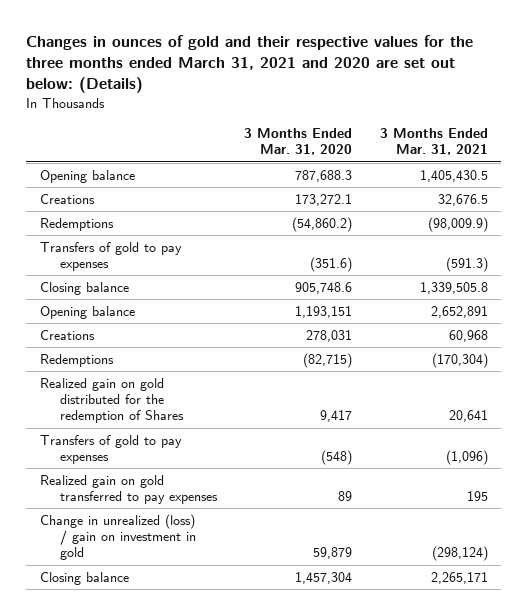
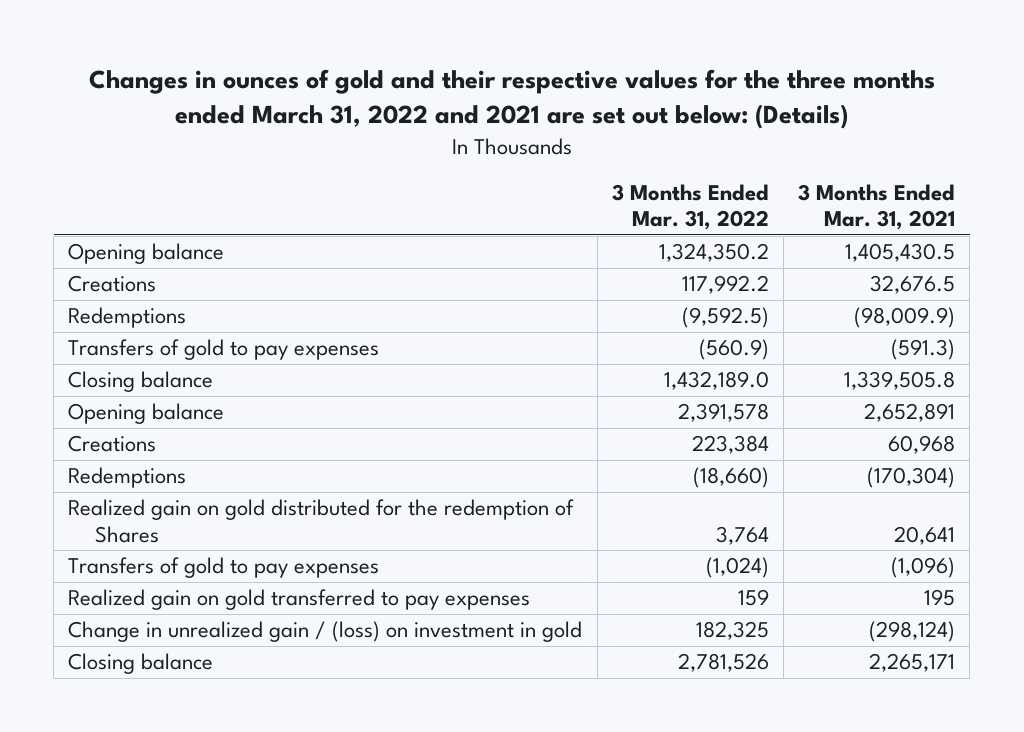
- Changes in ounces of gold and their respective values for the three months ended March 31, 2021 and 2020 are set out below: (Details)
+ Changes in ounces of gold and their respective values for the three months ended March 31, 2022 and 2021 are set out below: (Details)
- | 3 Months Ended Mar. 31, 2020 | 3 Months Ended Mar. 31, 2021
+ | 3 Months Ended Mar. 31, 2022 | 3 Months Ended Mar. 31, 2021
- Change in unrealized (loss) / gain on investment in gold | 59,879 | (298,124)
+ Change in unrealized gain / (loss) on investment in gold | 182,325 | (298,124)

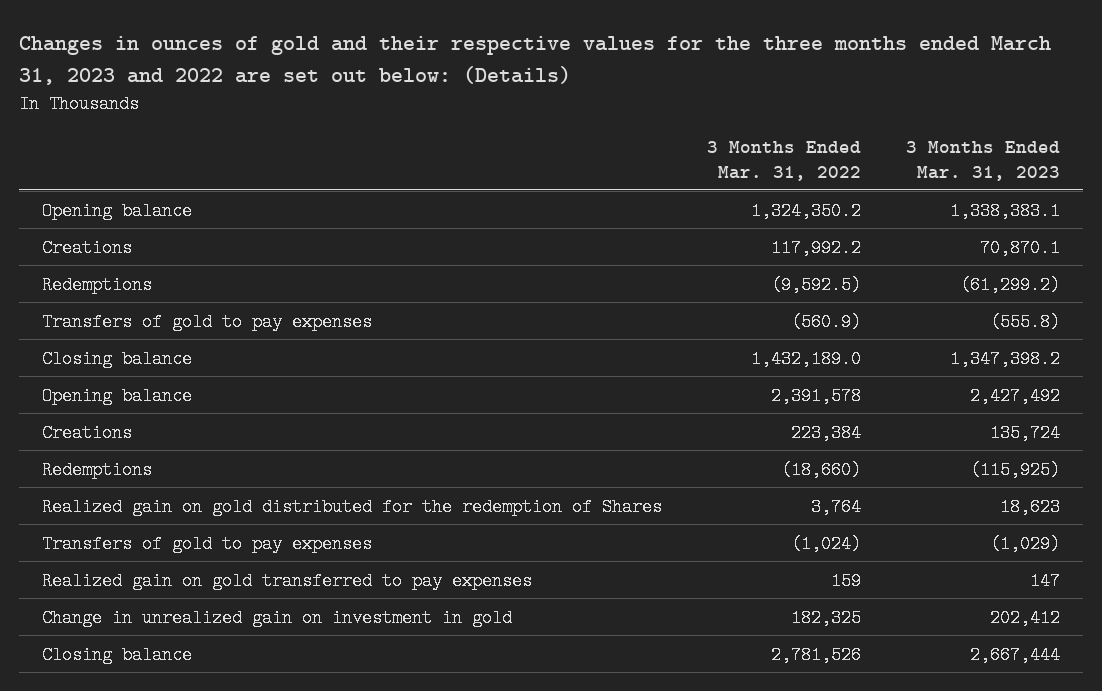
- Changes in ounces of gold and their respective values for the three months ended March 31, 2022 and 2021 are set out below: (Details)
+ Changes in ounces of gold and their respective values for the three months ended March 31, 2023 and 2022 are set out below: (Details)
- | 3 Months Ended Mar. 31, 2022 | 3 Months Ended Mar. 31, 2021
+ | 3 Months Ended Mar. 31, 2022 | 3 Months Ended Mar. 31, 2023
- Change in unrealized gain / (loss) on investment in gold | 182,325 | (298,124)
+ Change in unrealized gain on investment in gold | 182,325 | 202,412

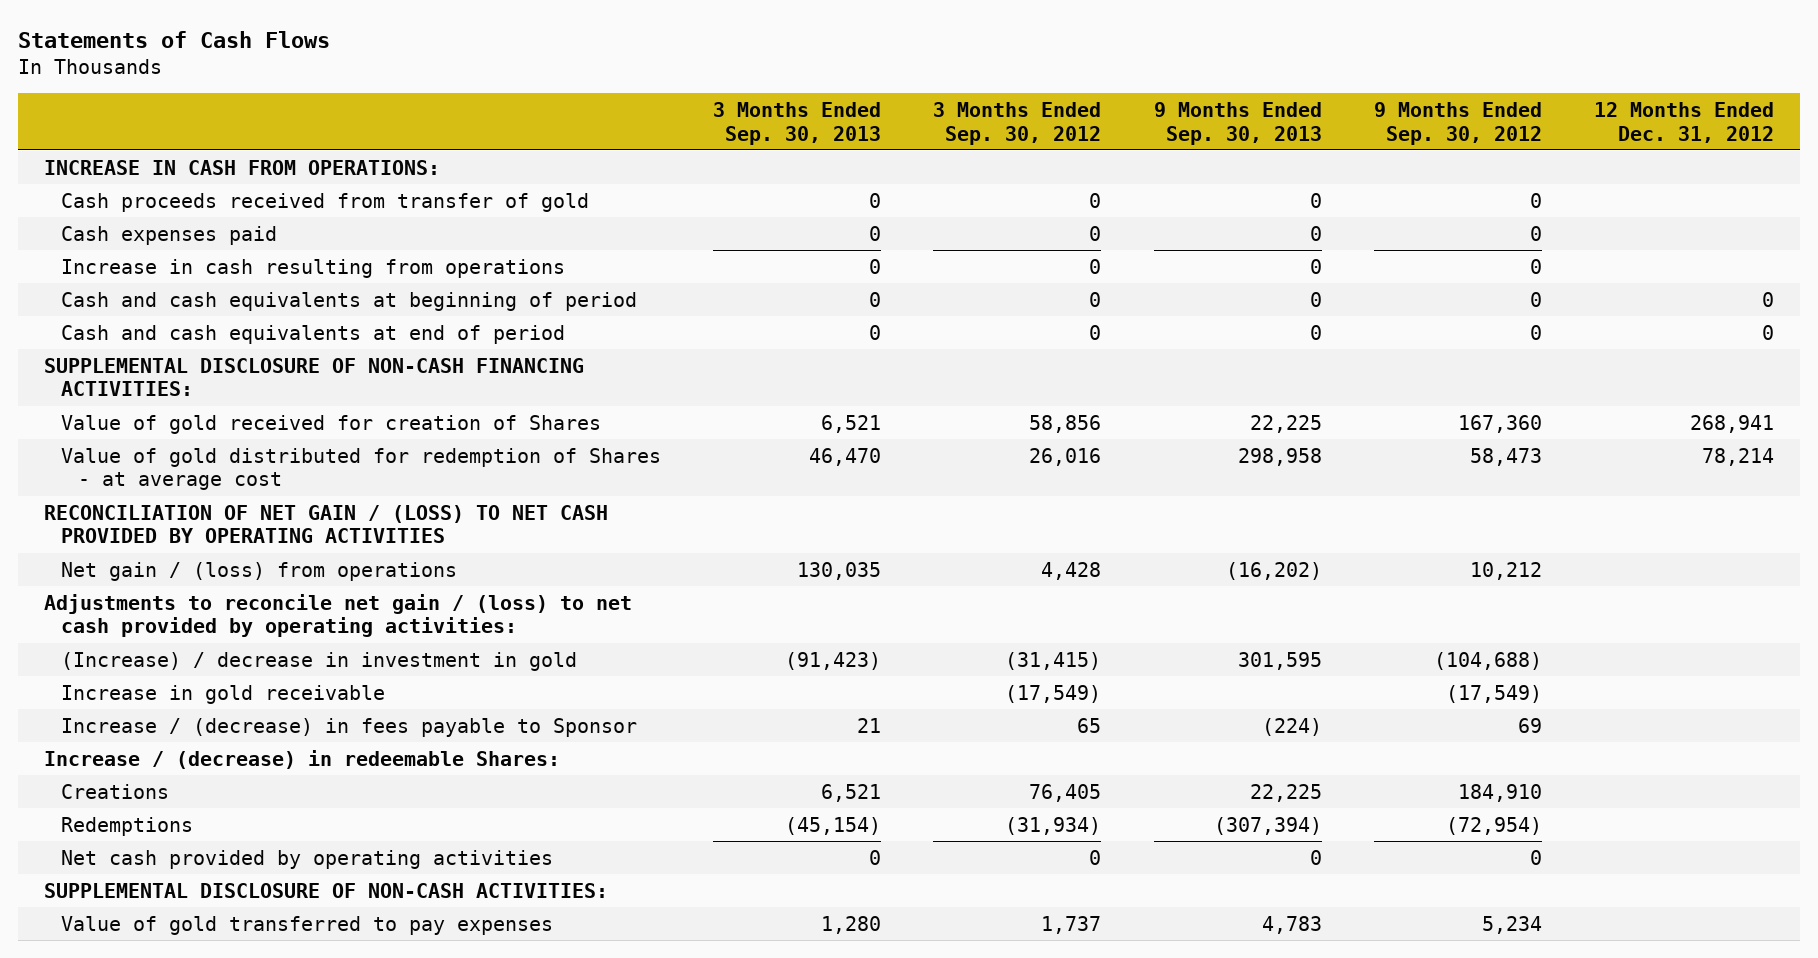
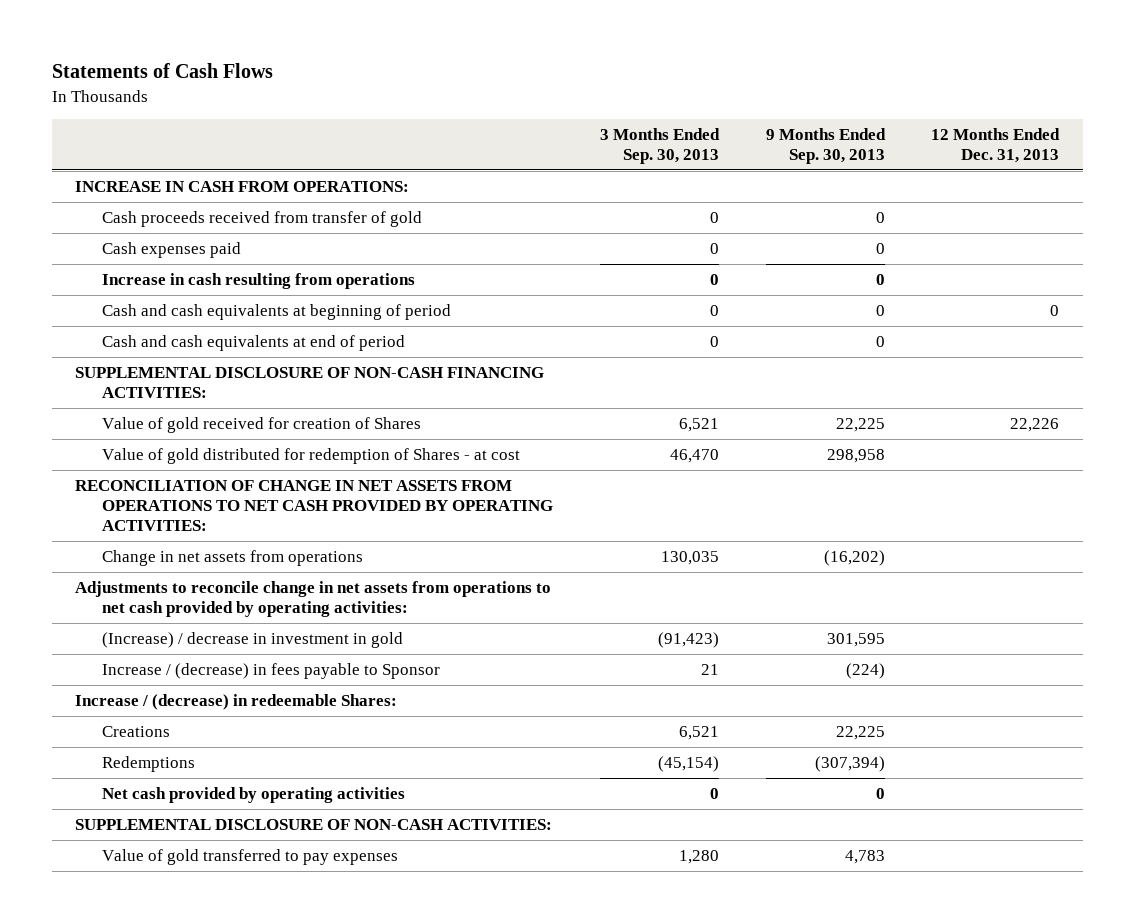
- | 3 Months Ended Sep. 30, 2013 | 3 Months Ended Sep. 30, 2012 | 9 Months Ended Sep. 30, 2013 | 9 Months Ended Sep. 30, 2012 | 12 Months Ended Dec. 31, 2012
+ | 3 Months Ended Sep. 30, 2013 | 9 Months Ended Sep. 30, 2013 | 12 Months Ended Dec. 31, 2013
- Value of gold distributed for redemption of Shares - at average cost | 46,470 | 26,016 | 298,958 | 58,473 | 78,214
- RECONCILIATION OF NET GAIN / (LOSS) TO NET CASH PROVIDED BY OPERATING ACTIVITIES
- Net gain / (loss) from operations | 130,035 | 4,428 | (16,202) | 10,212 |
- Adjustments to reconcile net gain / (loss) to net cash provided by operating activities:
+ Value of gold distributed for redemption of Shares - at cost | 46,470 | 298,958 |
+ RECONCILIATION OF CHANGE IN NET ASSETS FROM OPERATIONS TO NET CASH PROVIDED BY OPERATING ACTIVITIES:
+ Change in net assets from operations | 130,035 | (16,202) |
+ Adjustments to reconcile change in net assets from operations to net cash provided by operating activities:
- Increase in gold receivable | | (17,549) | | (17,549) |

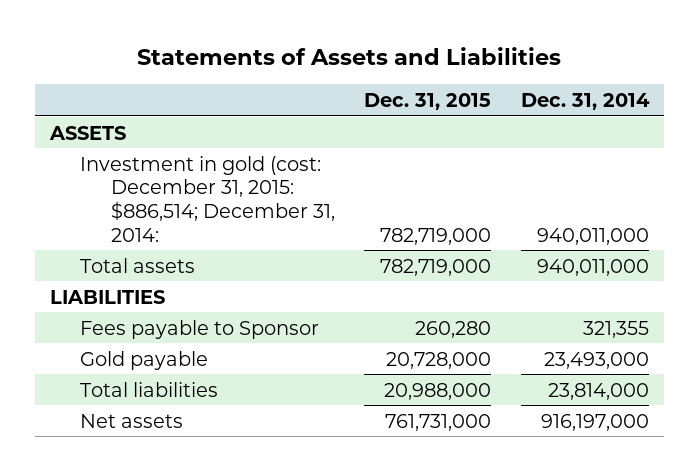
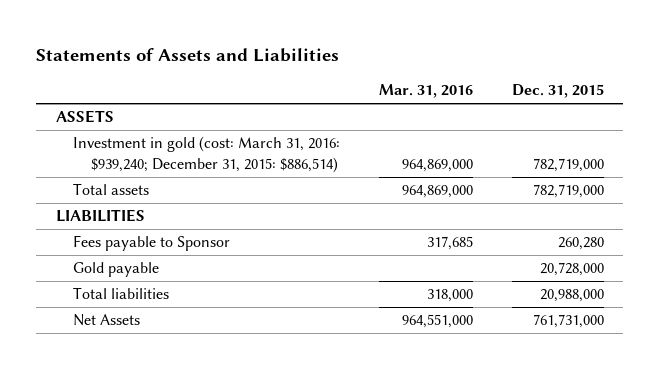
- | Dec. 31, 2015 | Dec. 31, 2014
+ | Mar. 31, 2016 | Dec. 31, 2015
- Investment in gold (cost: December 31, 2015: $886,514; December 31, 2014: | 782,719,000 | 940,011,000
+ Investment in gold (cost: March 31, 2016: $939,240; December 31, 2015: $886,514) | 964,869,000 | 782,719,000
- Net assets | 761,731,000 | 916,197,000
+ Net Assets | 964,551,000 | 761,731,000

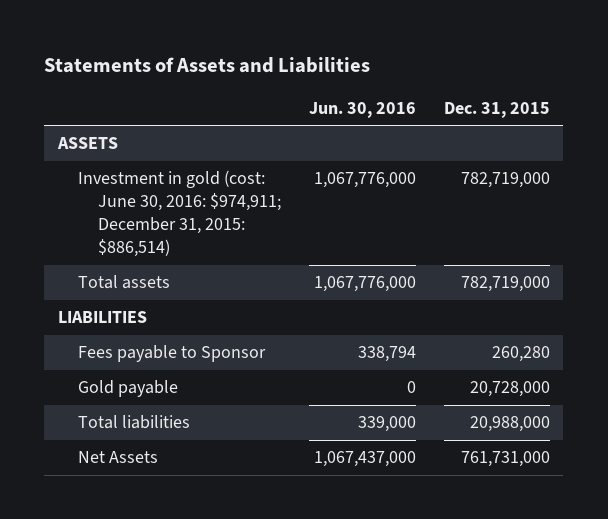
- | Mar. 31, 2016 | Dec. 31, 2015
+ | Jun. 30, 2016 | Dec. 31, 2015
- Investment in gold (cost: March 31, 2016: $939,240; December 31, 2015: $886,514) | 964,869,000 | 782,719,000
+ Investment in gold (cost: June 30, 2016: $974,911; December 31, 2015: $886,514) | 1,067,776,000 | 782,719,000

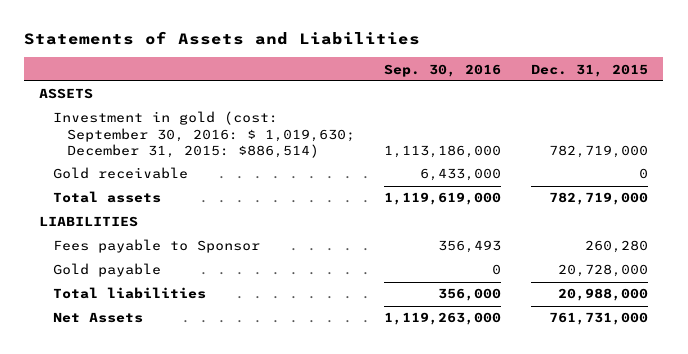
- | Jun. 30, 2016 | Dec. 31, 2015
+ | Sep. 30, 2016 | Dec. 31, 2015
- Investment in gold (cost: June 30, 2016: $974,911; December 31, 2015: $886,514) | 1,067,776,000 | 782,719,000
+ Investment in gold (cost: September 30, 2016: $ 1,019,630; December 31, 2015: $886,514) | 1,113,186,000 | 782,719,000
+ Gold receivable | 6,433,000 | 0

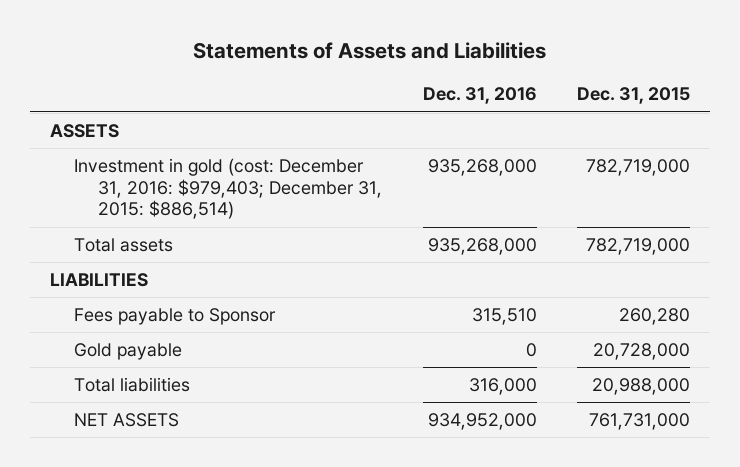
- | Sep. 30, 2016 | Dec. 31, 2015
+ | Dec. 31, 2016 | Dec. 31, 2015
- Investment in gold (cost: September 30, 2016: $ 1,019,630; December 31, 2015: $886,514) | 1,113,186,000 | 782,719,000
- Gold receivable | 6,433,000 | 0
+ Investment in gold (cost: December 31, 2016: $979,403; December 31, 2015: $886,514) | 935,268,000 | 782,719,000
- Net Assets | 1,119,263,000 | 761,731,000
+ NET ASSETS | 934,952,000 | 761,731,000

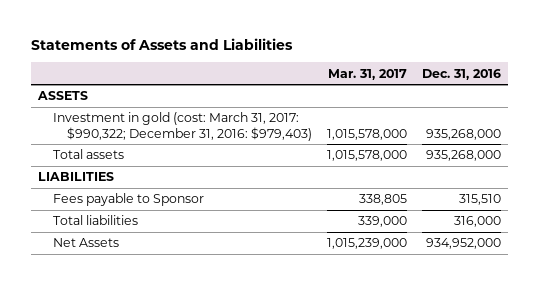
- | Dec. 31, 2016 | Dec. 31, 2015
+ | Mar. 31, 2017 | Dec. 31, 2016
- Investment in gold (cost: December 31, 2016: $979,403; December 31, 2015: $886,514) | 935,268,000 | 782,719,000
+ Investment in gold (cost: March 31, 2017: $990,322; December 31, 2016: $979,403) | 1,015,578,000 | 935,268,000
- Gold payable | 0 | 20,728,000
- NET ASSETS | 934,952,000 | 761,731,000
+ Net Assets | 1,015,239,000 | 934,952,000

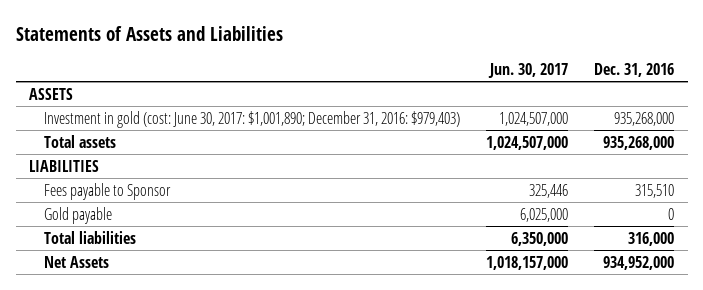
- | Mar. 31, 2017 | Dec. 31, 2016
+ | Jun. 30, 2017 | Dec. 31, 2016
- Investment in gold (cost: March 31, 2017: $990,322; December 31, 2016: $979,403) | 1,015,578,000 | 935,268,000
+ Investment in gold (cost: June 30, 2017: $1,001,890; December 31, 2016: $979,403) | 1,024,507,000 | 935,268,000
+ Gold payable | 6,025,000 | 0

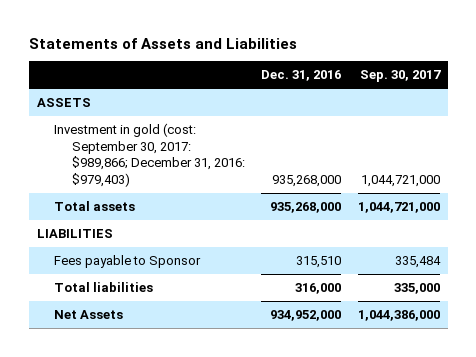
- | Jun. 30, 2017 | Dec. 31, 2016
+ | Dec. 31, 2016 | Sep. 30, 2017
- Investment in gold (cost: June 30, 2017: $1,001,890; December 31, 2016: $979,403) | 1,024,507,000 | 935,268,000
+ Investment in gold (cost: September 30, 2017: $989,866; December 31, 2016: $979,403) | 935,268,000 | 1,044,721,000
- Gold payable | 6,025,000 | 0

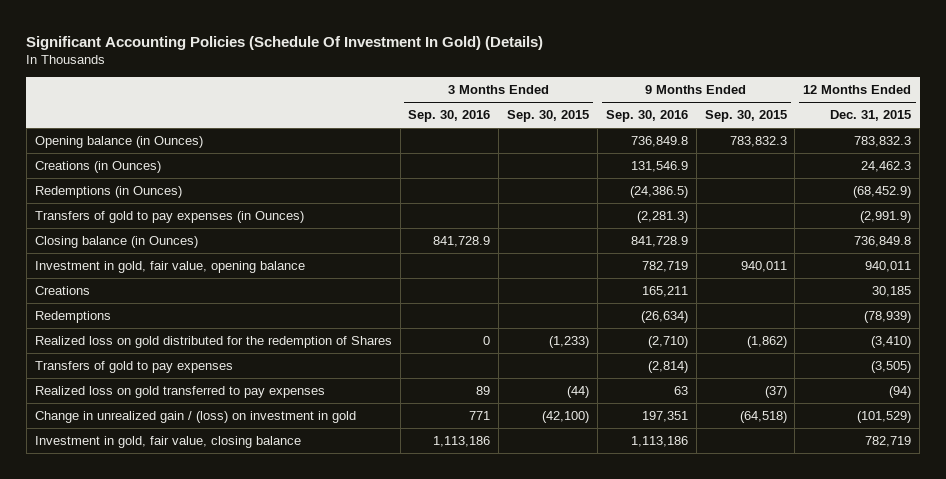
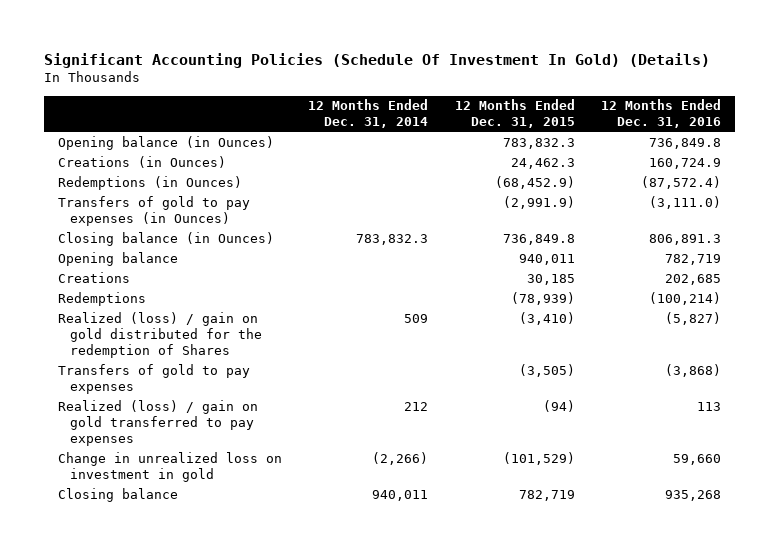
- | 3 Months Ended Sep. 30, 2016 | 3 Months Ended Sep. 30, 2015 | 9 Months Ended Sep. 30, 2016 | 9 Months Ended Sep. 30, 2015 | 12 Months Ended Dec. 31, 2015
+ | 12 Months Ended Dec. 31, 2014 | 12 Months Ended Dec. 31, 2015 | 12 Months Ended Dec. 31, 2016
- Investment in gold, fair value, opening balance | | | 782,719 | 940,011 | 940,011
+ Opening balance | | 940,011 | 782,719
- Realized loss on gold distributed for the redemption of Shares | 0 | (1,233) | (2,710) | (1,862) | (3,410)
+ Realized (loss) / gain on gold distributed for the redemption of Shares | 509 | (3,410) | (5,827)
- Realized loss on gold transferred to pay expenses | 89 | (44) | 63 | (37) | (94)
- Change in unrealized gain / (loss) on investment in gold | 771 | (42,100) | 197,351 | (64,518) | (101,529)
- Investment in gold, fair value, closing balance | 1,113,186 | | 1,113,186 | | 782,719
+ Realized (loss) / gain on gold transferred to pay expenses | 212 | (94) | 113
+ Change in unrealized loss on investment in gold | (2,266) | (101,529) | 59,660
+ Closing balance | 940,011 | 782,719 | 935,268

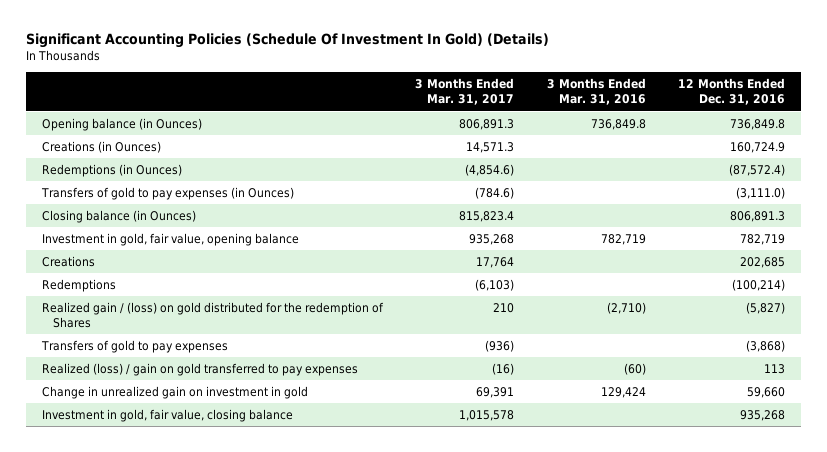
- | 12 Months Ended Dec. 31, 2014 | 12 Months Ended Dec. 31, 2015 | 12 Months Ended Dec. 31, 2016
+ | 3 Months Ended Mar. 31, 2017 | 3 Months Ended Mar. 31, 2016 | 12 Months Ended Dec. 31, 2016
- Opening balance | | 940,011 | 782,719
+ Investment in gold, fair value, opening balance | 935,268 | 782,719 | 782,719
- Realized (loss) / gain on gold distributed for the redemption of Shares | 509 | (3,410) | (5,827)
+ Realized gain / (loss) on gold distributed for the redemption of Shares | 210 | (2,710) | (5,827)
- Change in unrealized loss on investment in gold | (2,266) | (101,529) | 59,660
- Closing balance | 940,011 | 782,719 | 935,268
+ Change in unrealized gain on investment in gold | 69,391 | 129,424 | 59,660
+ Investment in gold, fair value, closing balance | 1,015,578 | | 935,268

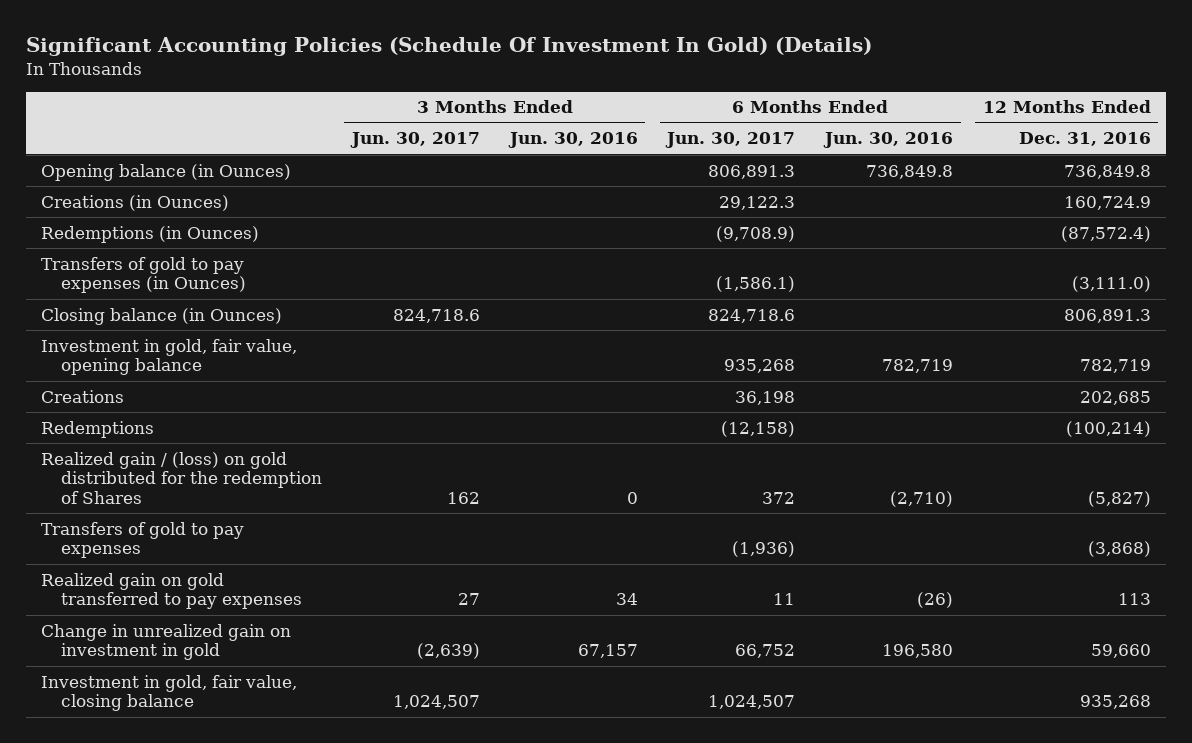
- | 3 Months Ended Mar. 31, 2017 | 3 Months Ended Mar. 31, 2016 | 12 Months Ended Dec. 31, 2016
+ | 3 Months Ended Jun. 30, 2017 | 3 Months Ended Jun. 30, 2016 | 6 Months Ended Jun. 30, 2017 | 6 Months Ended Jun. 30, 2016 | 12 Months Ended Dec. 31, 2016
- Realized (loss) / gain on gold transferred to pay expenses | (16) | (60) | 113
+ Realized gain on gold transferred to pay expenses | 27 | 34 | 11 | (26) | 113

